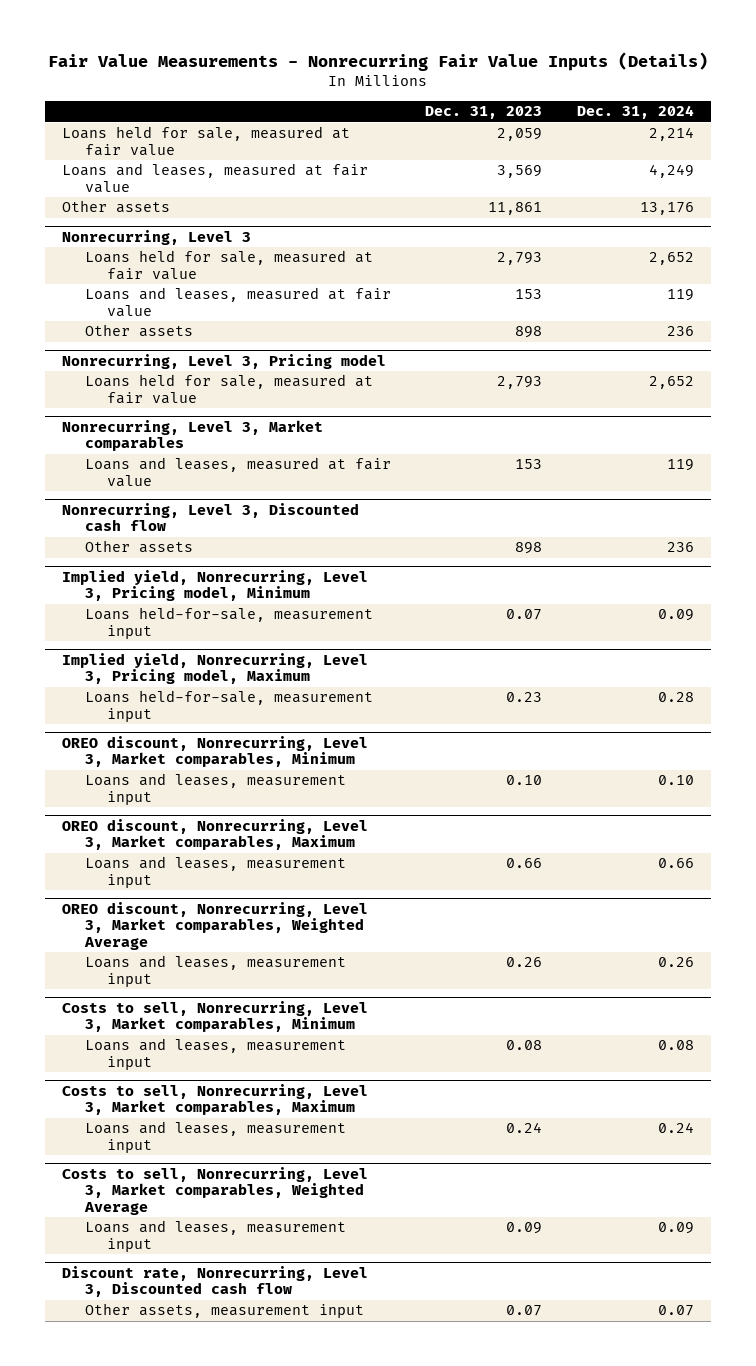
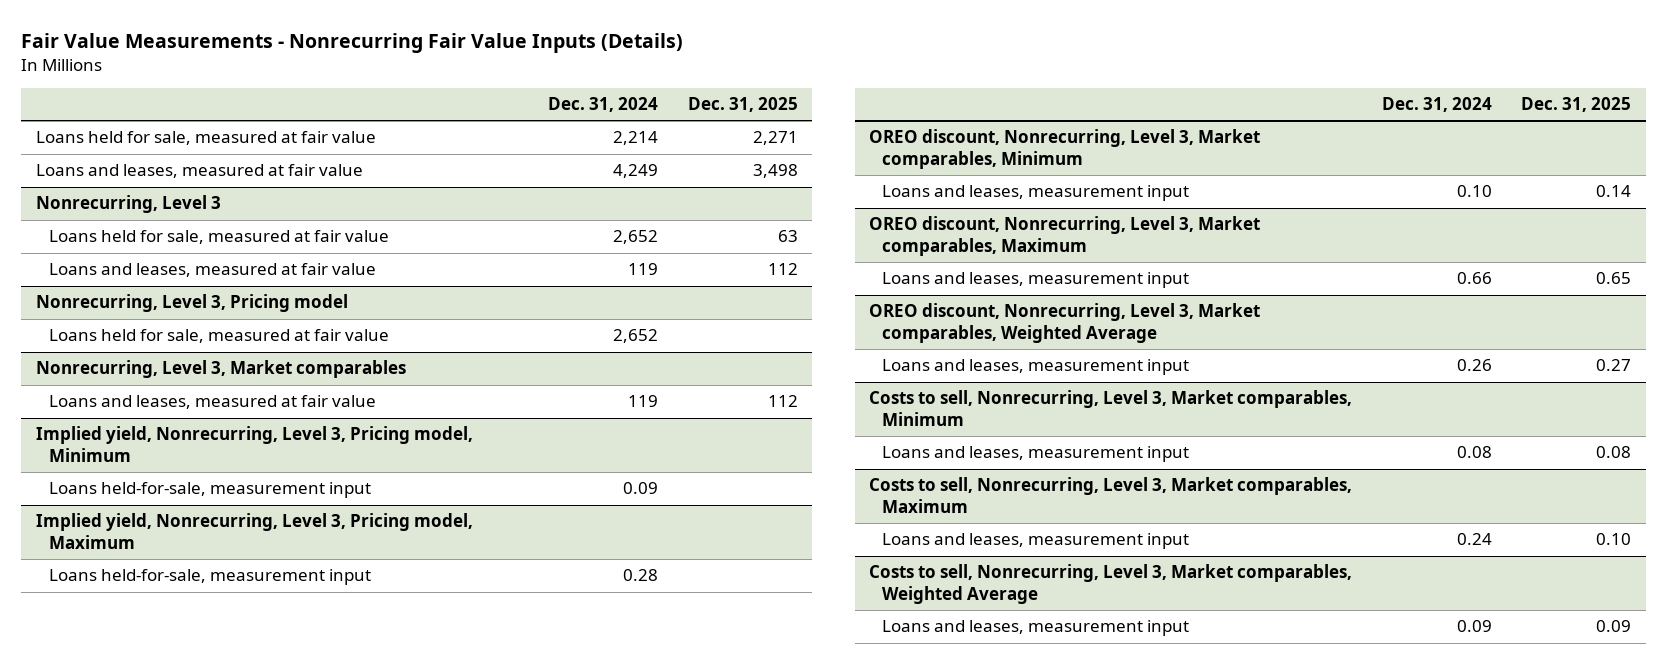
- | Dec. 31, 2023 | Dec. 31, 2024
+ | Dec. 31, 2024 | Dec. 31, 2025
- Other assets | 11,861 | 13,176
@ Nonrecurring, Level 3
- Other assets | 898 | 236
- Nonrecurring, Level 3, Discounted cash flow
- Other assets | 898 | 236
- Discount rate, Nonrecurring, Level 3, Discounted cash flow
- Other assets, measurement input | 0.07 | 0.07

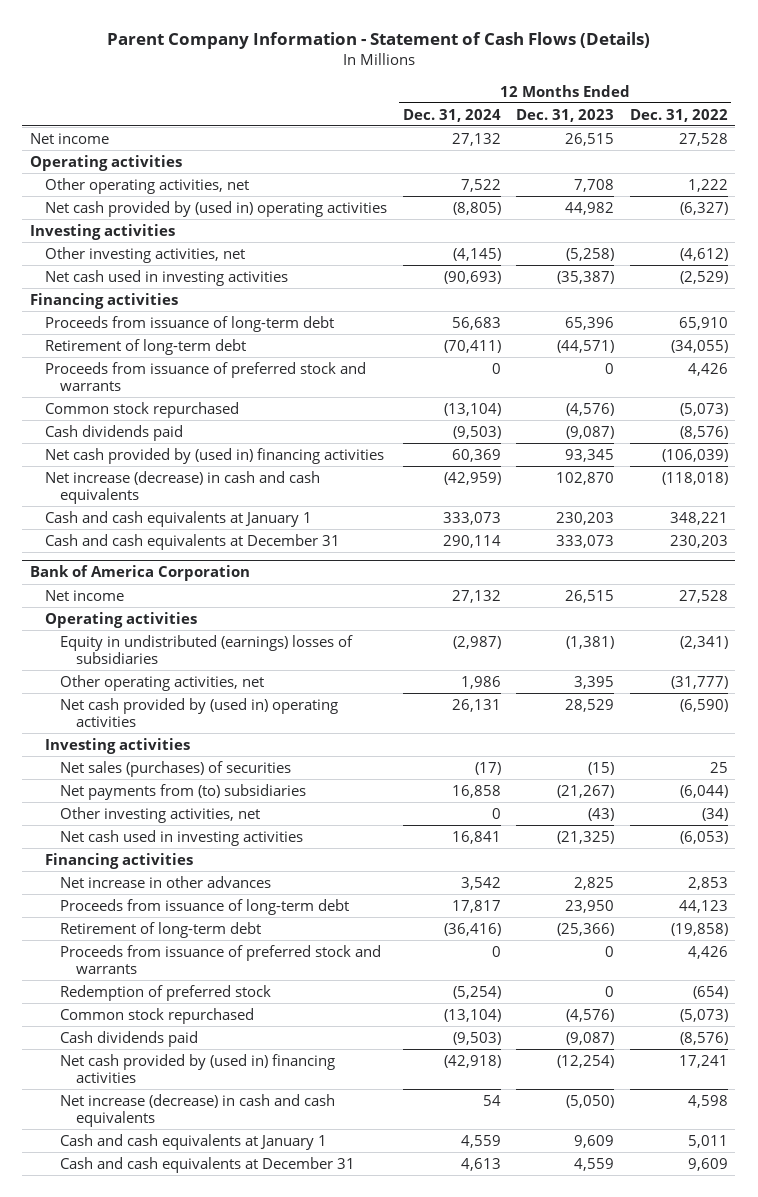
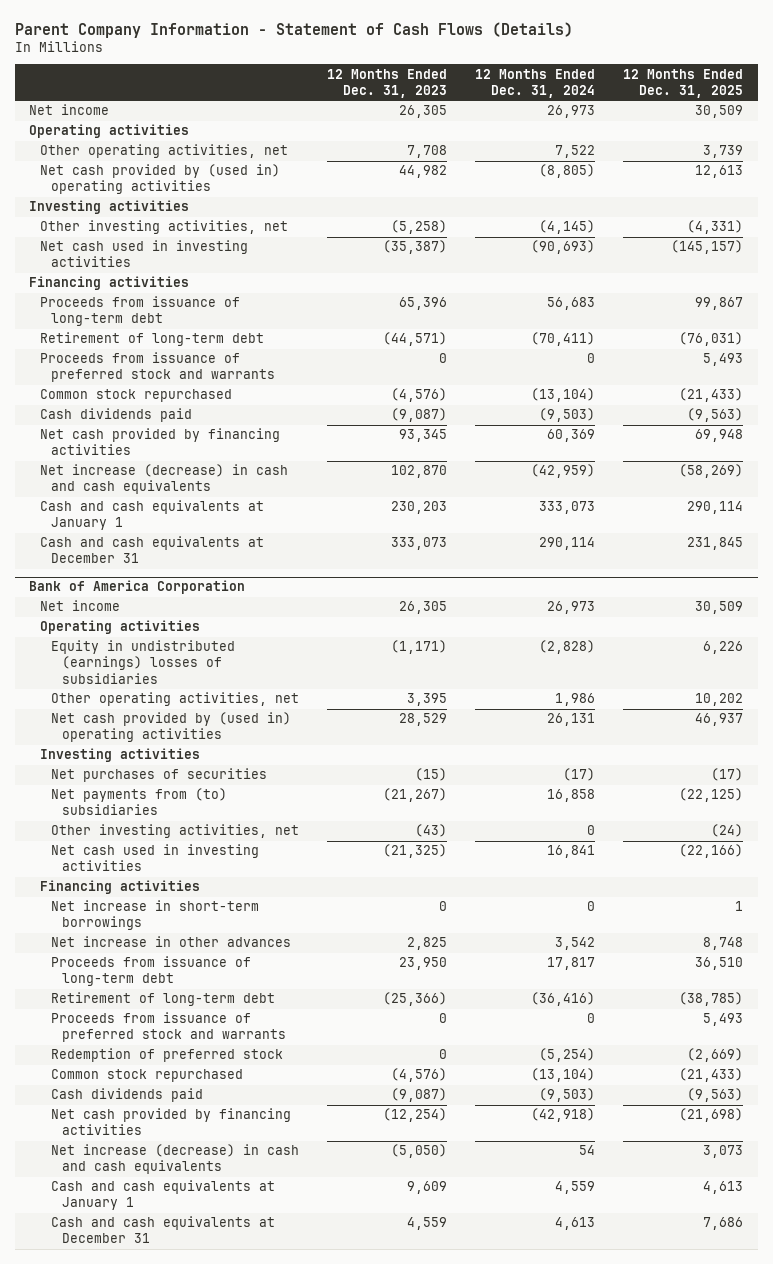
- | 12 Months Ended Dec. 31, 2024 | 12 Months Ended Dec. 31, 2023 | 12 Months Ended Dec. 31, 2022
+ | 12 Months Ended Dec. 31, 2023 | 12 Months Ended Dec. 31, 2024 | 12 Months Ended Dec. 31, 2025
- Net income | 27,132 | 26,515 | 27,528
+ Net income | 26,305 | 26,973 | 30,509
- Net cash provided by (used in) financing activities | 60,369 | 93,345 | (106,039)
+ Net cash provided by financing activities | 93,345 | 60,369 | 69,948
@ Bank of America Corporation
- Net income | 27,132 | 26,515 | 27,528
+ Net income | 26,305 | 26,973 | 30,509
- Equity in undistributed (earnings) losses of subsidiaries | (2,987) | (1,381) | (2,341)
+ Equity in undistributed (earnings) losses of subsidiaries | (1,171) | (2,828) | 6,226
- Net sales (purchases) of securities | (17) | (15) | 25
+ Net purchases of securities | (15) | (17) | (17)
+ Net increase in short-term borrowings | 0 | 0 | 1
- Net cash provided by (used in) financing activities | (42,918) | (12,254) | 17,241
+ Net cash provided by financing activities | (12,254) | (42,918) | (21,698)

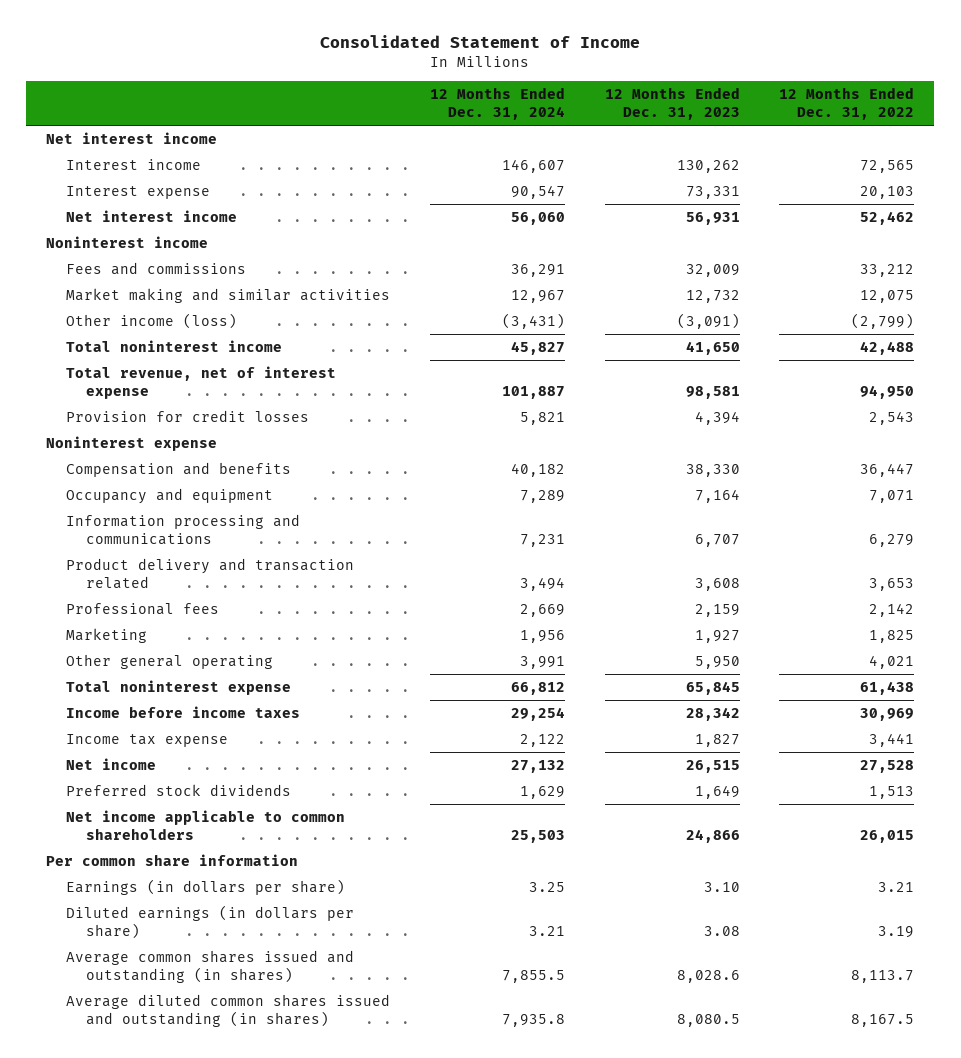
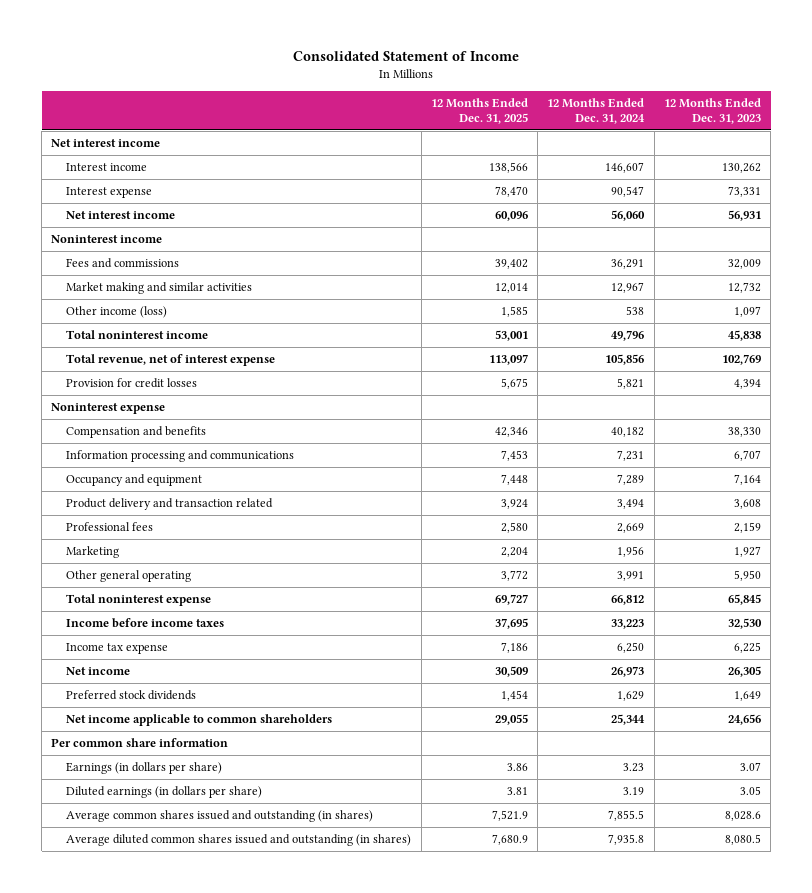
- | 12 Months Ended Dec. 31, 2024 | 12 Months Ended Dec. 31, 2023 | 12 Months Ended Dec. 31, 2022
+ | 12 Months Ended Dec. 31, 2025 | 12 Months Ended Dec. 31, 2024 | 12 Months Ended Dec. 31, 2023
- Other income (loss) | (3,431) | (3,091) | (2,799)
- Total noninterest income | 45,827 | 41,650 | 42,488
- Total revenue, net of interest expense | 101,887 | 98,581 | 94,950
+ Other income (loss) | 1,585 | 538 | 1,097
+ Total noninterest income | 53,001 | 49,796 | 45,838
+ Total revenue, net of interest expense | 113,097 | 105,856 | 102,769
moved down: Occupancy and equipment | 7,448 | 7,289 | 7,164
- Income before income taxes | 29,254 | 28,342 | 30,969
- Income tax expense | 2,122 | 1,827 | 3,441
- Net income | 27,132 | 26,515 | 27,528
+ Income before income taxes | 37,695 | 33,223 | 32,530
+ Income tax expense | 7,186 | 6,250 | 6,225
+ Net income | 30,509 | 26,973 | 26,305
- Net income applicable to common shareholders | 25,503 | 24,866 | 26,015
+ Net income applicable to common shareholders | 29,055 | 25,344 | 24,656
- Earnings (in dollars per share) | 3.25 | 3.10 | 3.21
- Diluted earnings (in dollars per share) | 3.21 | 3.08 | 3.19
+ Earnings (in dollars per share) | 3.86 | 3.23 | 3.07
+ Diluted earnings (in dollars per share) | 3.81 | 3.19 | 3.05

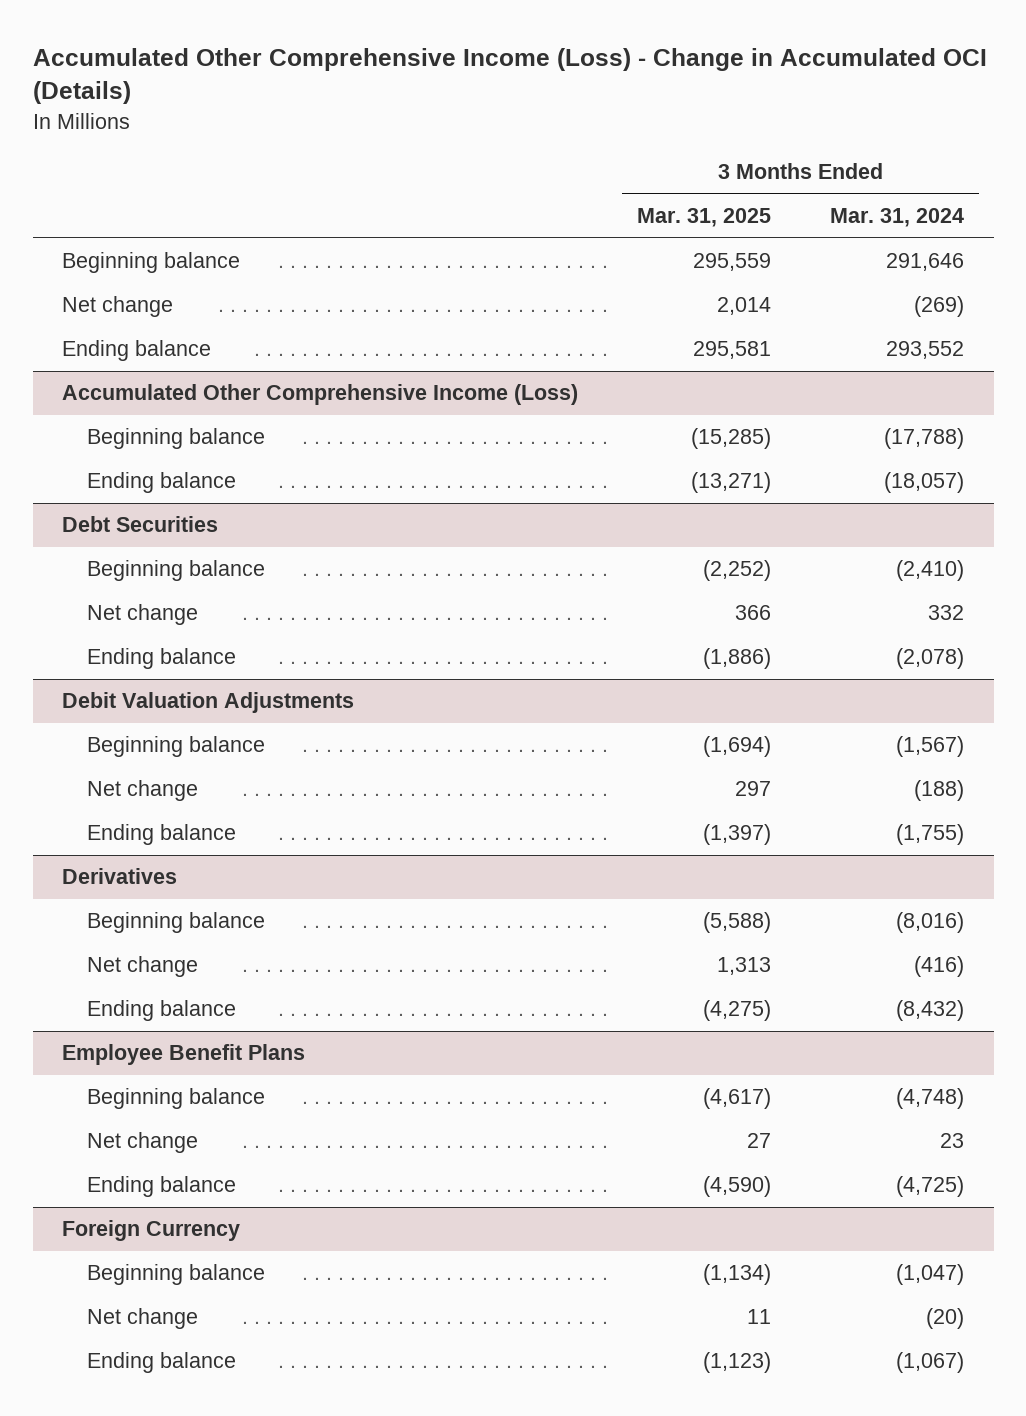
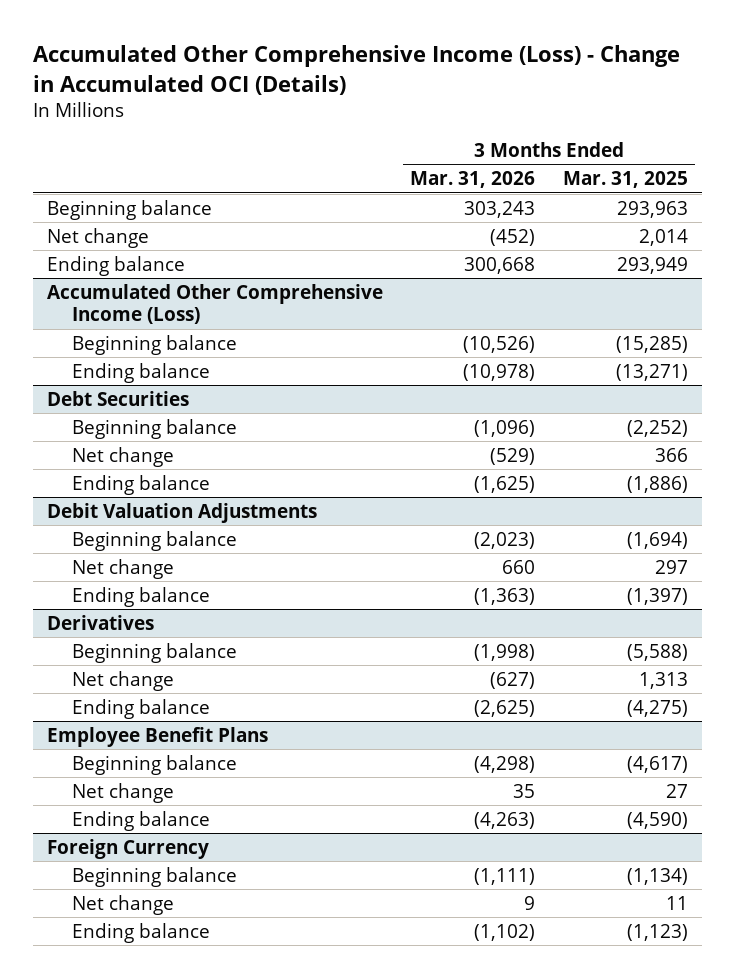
- | 3 Months Ended Mar. 31, 2025 | 3 Months Ended Mar. 31, 2024
+ | 3 Months Ended Mar. 31, 2026 | 3 Months Ended Mar. 31, 2025
- Beginning balance | 295,559 | 291,646
+ Beginning balance | 303,243 | 293,963
- Ending balance | 295,581 | 293,552
+ Ending balance | 300,668 | 293,949

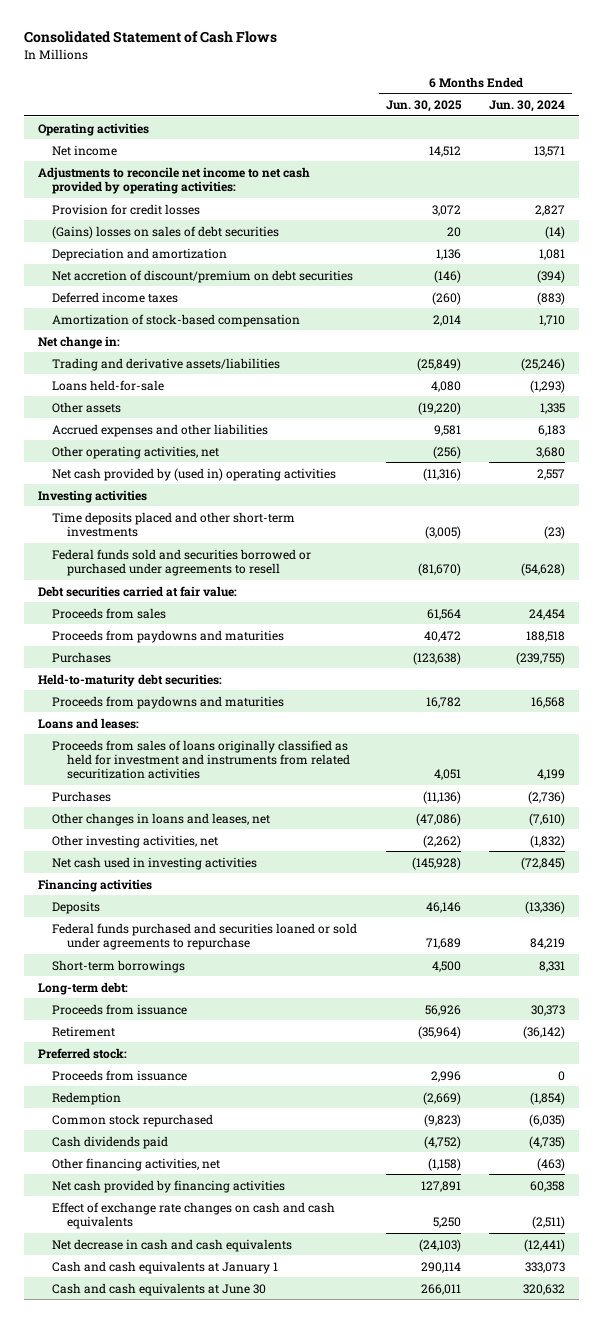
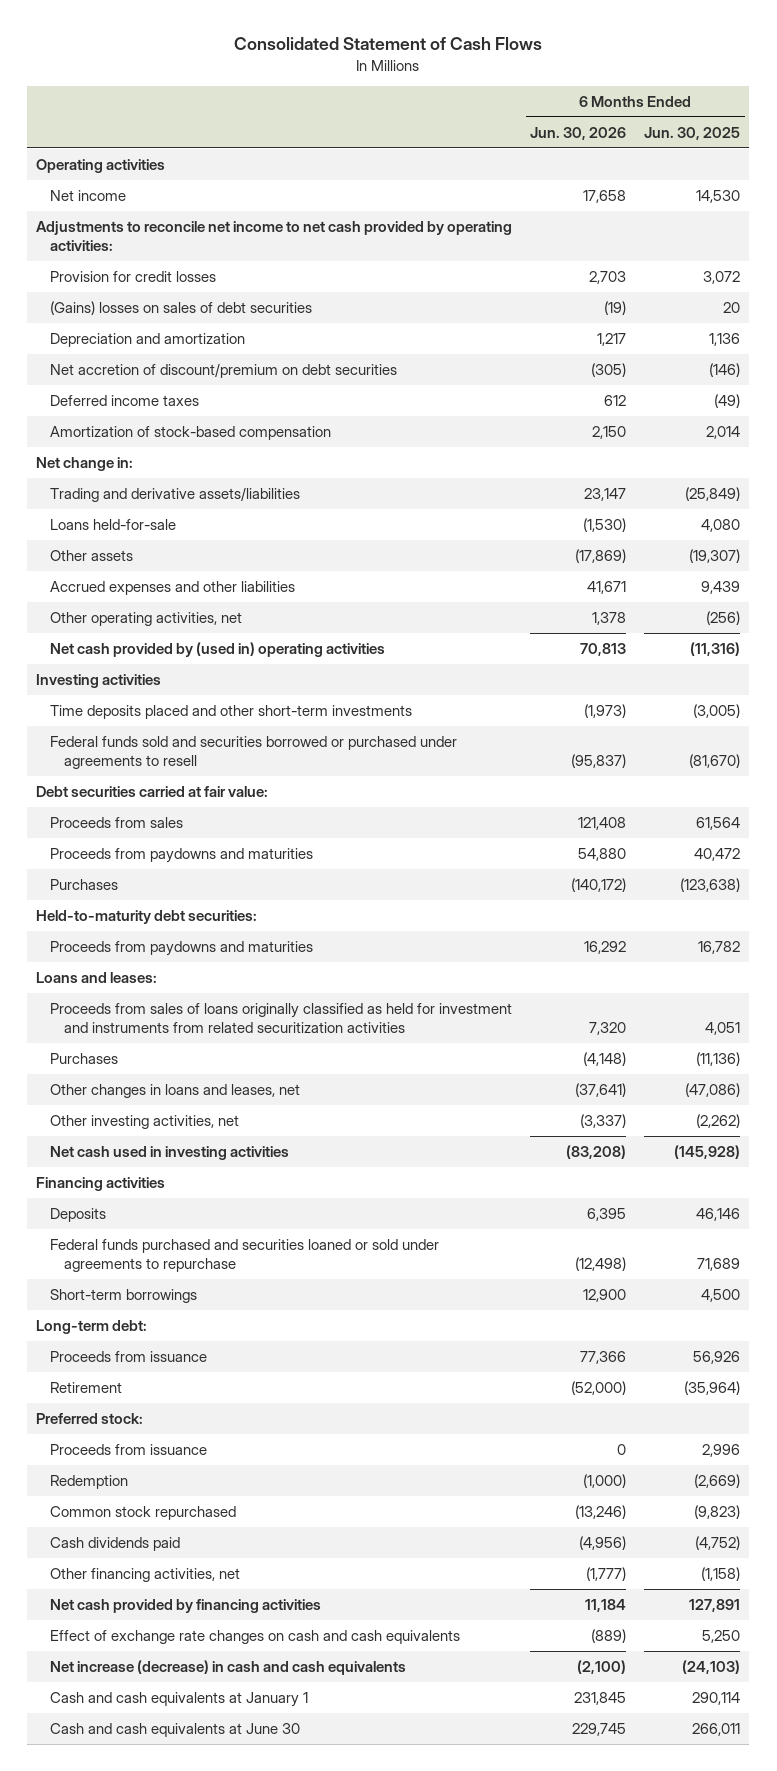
- | 6 Months Ended Jun. 30, 2025 | 6 Months Ended Jun. 30, 2024
+ | 6 Months Ended Jun. 30, 2026 | 6 Months Ended Jun. 30, 2025
- Net income | 14,512 | 13,571
+ Net income | 17,658 | 14,530
- Deferred income taxes | (260) | (883)
+ Deferred income taxes | 612 | (49)
- Other assets | (19,220) | 1,335
- Accrued expenses and other liabilities | 9,581 | 6,183
+ Other assets | (17,869) | (19,307)
+ Accrued expenses and other liabilities | 41,671 | 9,439
- Net decrease in cash and cash equivalents | (24,103) | (12,441)
+ Net increase (decrease) in cash and cash equivalents | (2,100) | (24,103)

